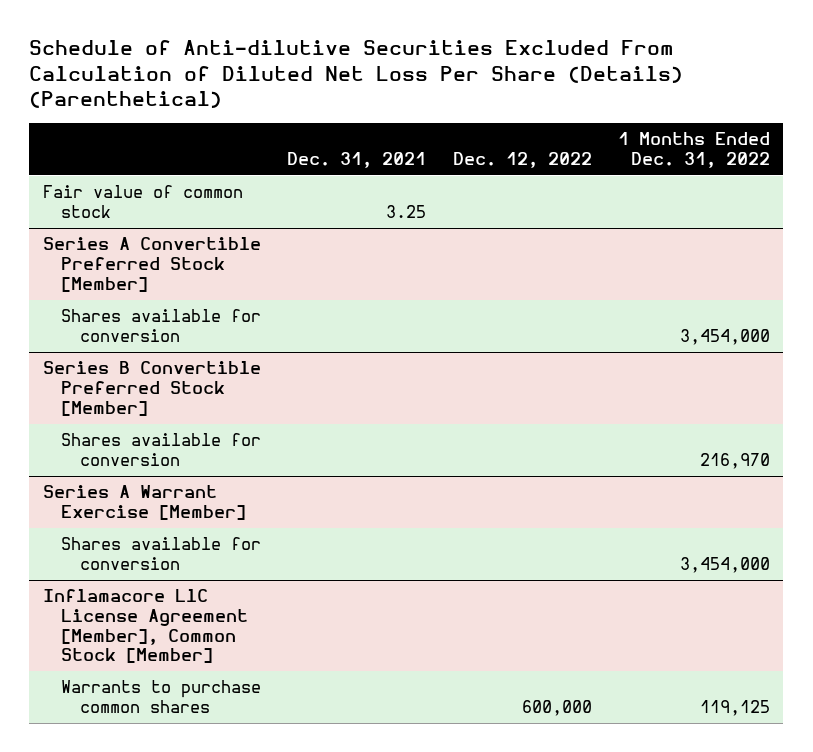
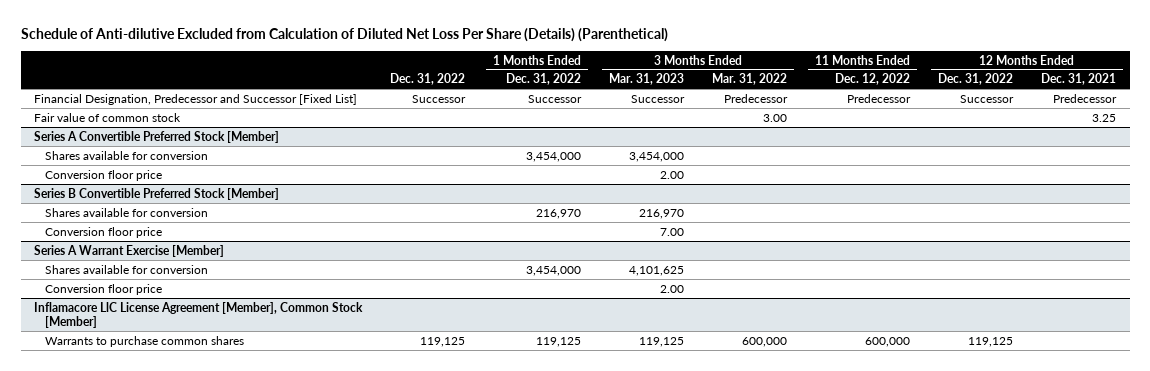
- Schedule of Anti-dilutive Securities Excluded From Calculation of Diluted Net Loss Per Share (Details) (Parenthetical)
+ Schedule of Anti-dilutive Excluded from Calculation of Diluted Net Loss Per Share (Details) (Parenthetical)
- | Dec. 31, 2021 | Dec. 12, 2022 | 1 Months Ended Dec. 31, 2022
+ | Dec. 31, 2022 | 1 Months Ended Dec. 31, 2022 | 3 Months Ended Mar. 31, 2023 | 3 Months Ended Mar. 31, 2022 | 11 Months Ended Dec. 12, 2022 | 12 Months Ended Dec. 31, 2022 | 12 Months Ended Dec. 31, 2021
+ Financial Designation, Predecessor and Successor [Fixed List] | Successor | Successor | Successor | Predecessor | Predecessor | Successor | Predecessor
@ Series A Convertible Preferred Stock [Member]
+ Conversion floor price | | | 2.00 | | | |
@ Series B Convertible Preferred Stock [Member]
+ Conversion floor price | | | 7.00 | | | |
@ Series A Warrant Exercise [Member]
+ Conversion floor price | | | 2.00 | | | |

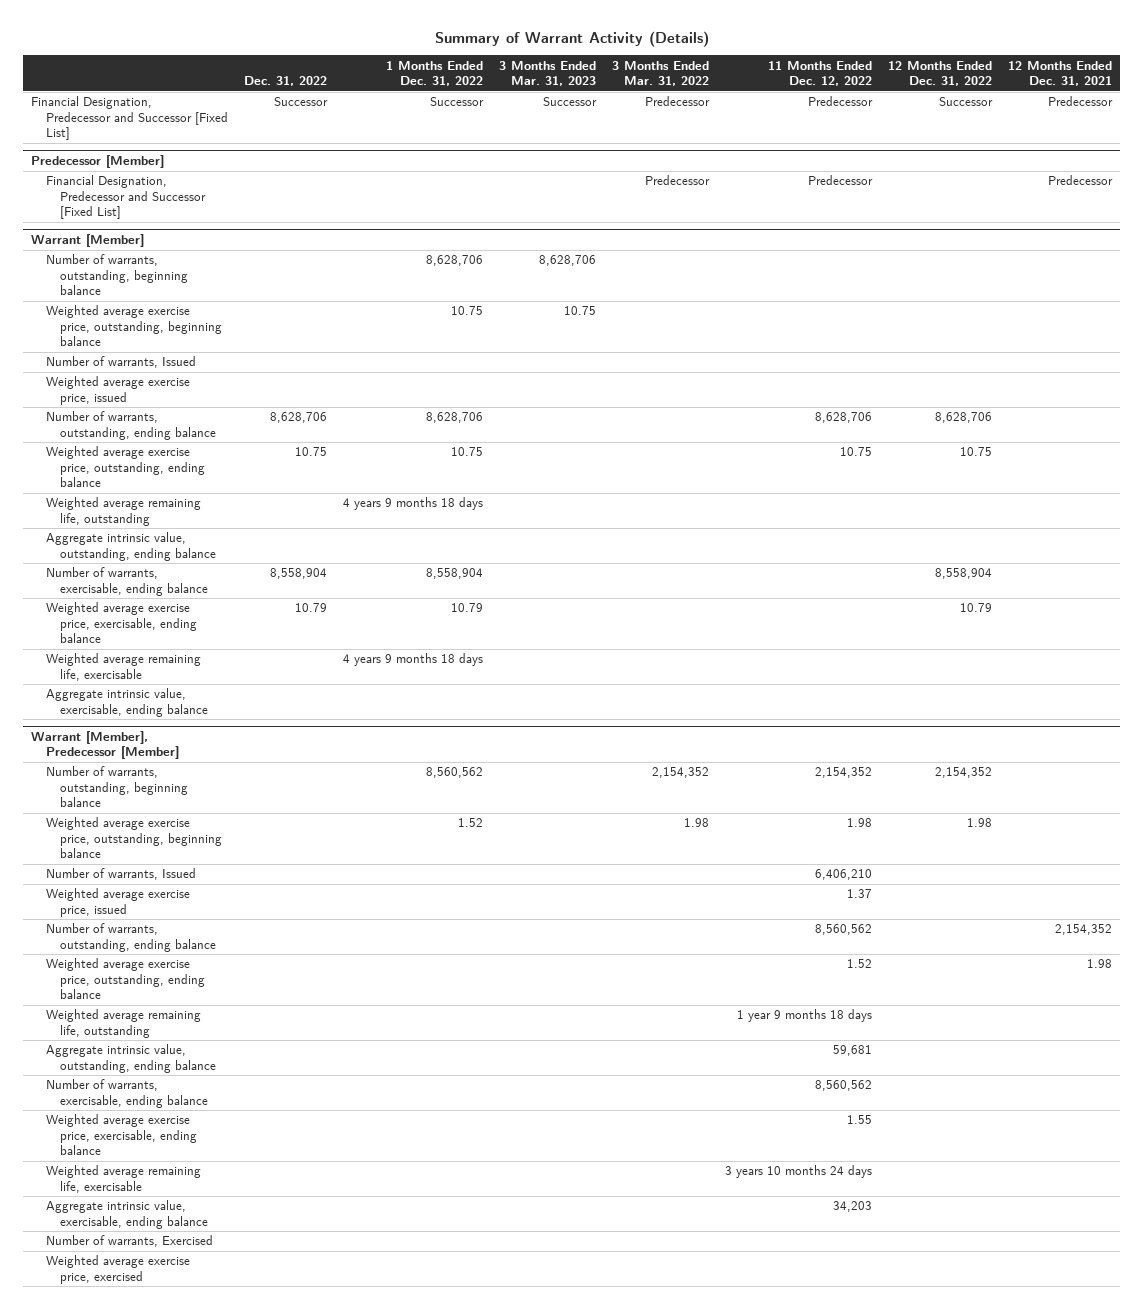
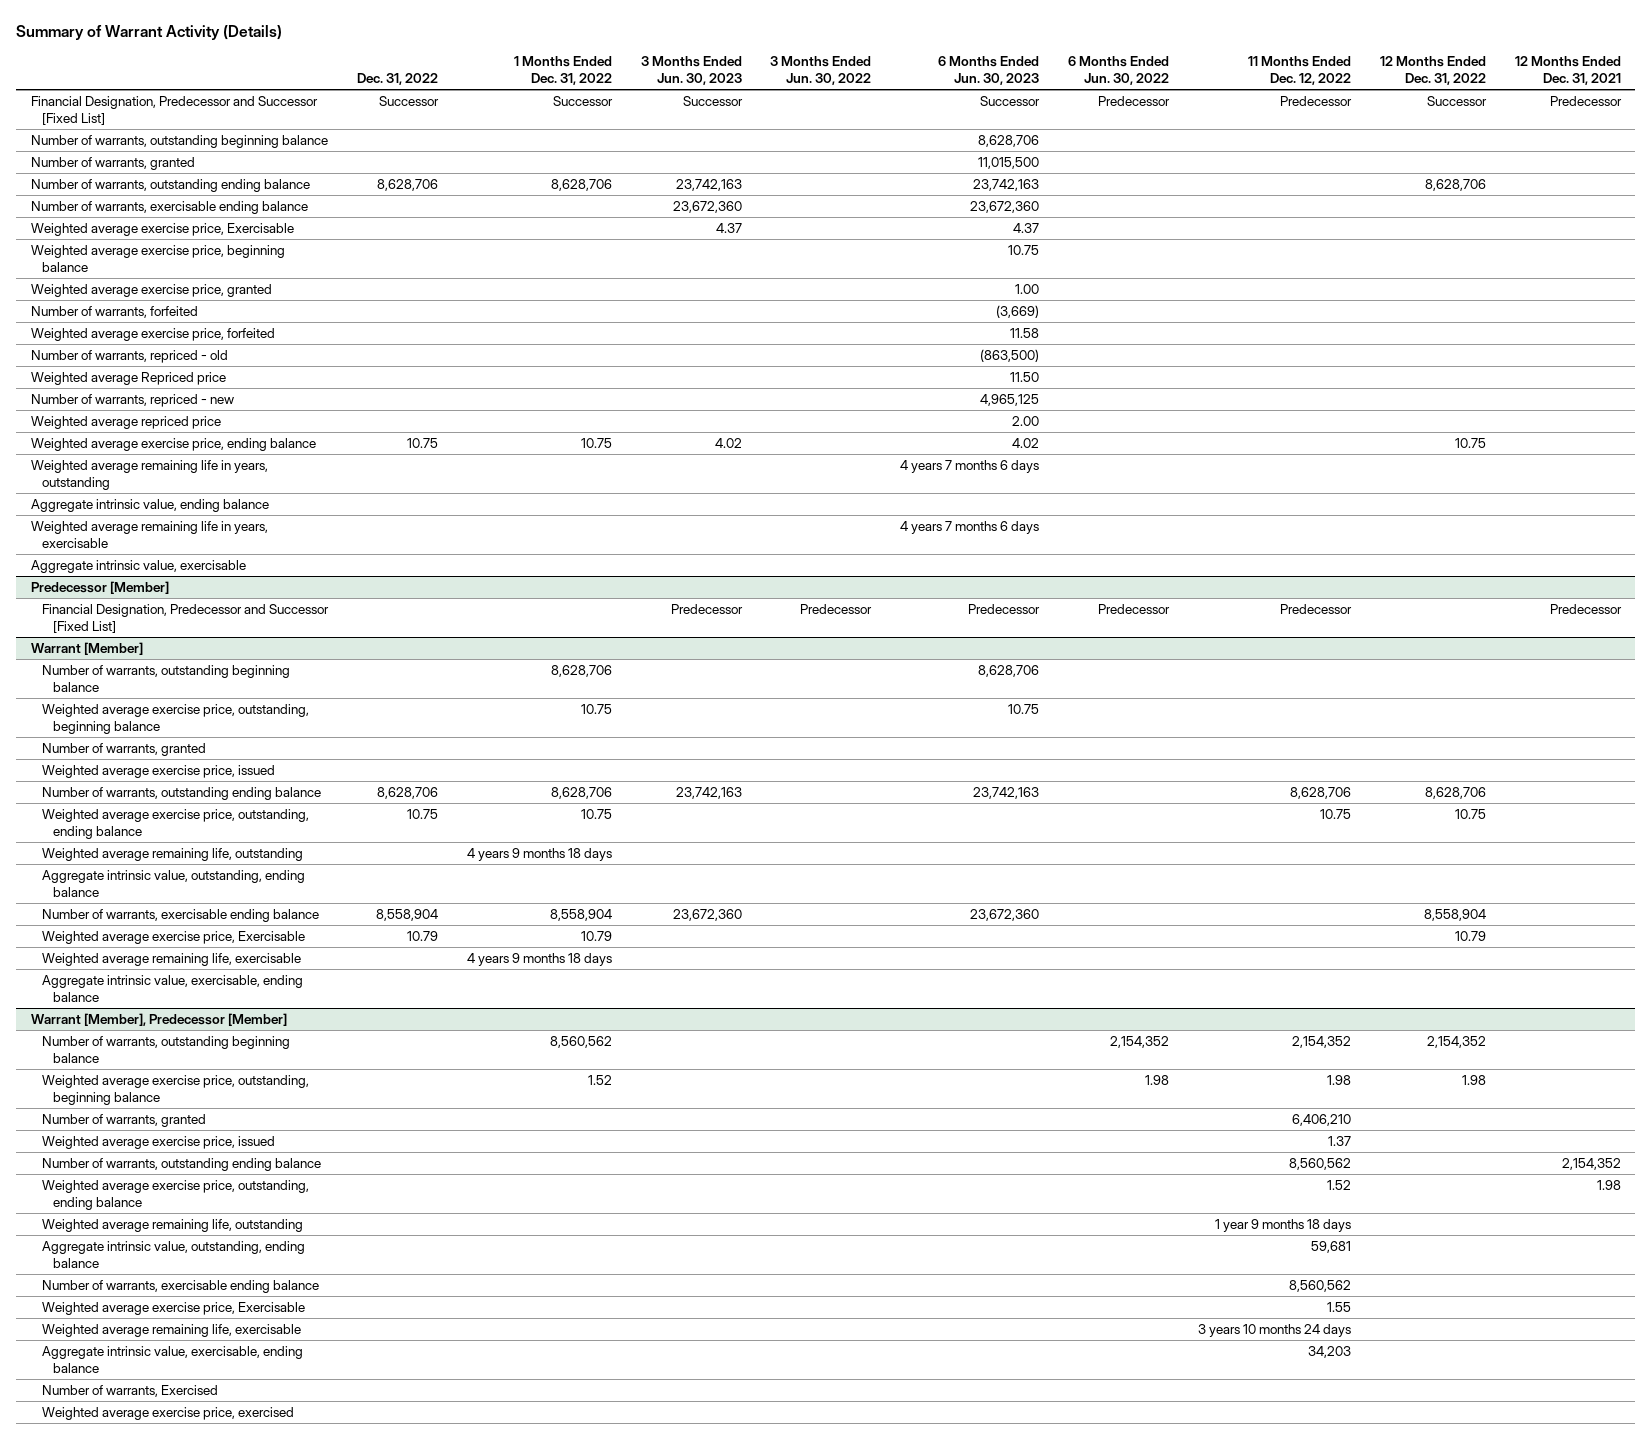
- | Dec. 31, 2022 | 1 Months Ended Dec. 31, 2022 | 3 Months Ended Mar. 31, 2023 | 3 Months Ended Mar. 31, 2022 | 11 Months Ended Dec. 12, 2022 | 12 Months Ended Dec. 31, 2022 | 12 Months Ended Dec. 31, 2021
+ | Dec. 31, 2022 | 1 Months Ended Dec. 31, 2022 | 3 Months Ended Jun. 30, 2023 | 3 Months Ended Jun. 30, 2022 | 6 Months Ended Jun. 30, 2023 | 6 Months Ended Jun. 30, 2022 | 11 Months Ended Dec. 12, 2022 | 12 Months Ended Dec. 31, 2022 | 12 Months Ended Dec. 31, 2021
+ Number of warrants, outstanding beginning balance | | | | | 8,628,706 | | | |
+ Number of warrants, granted | | | | | 11,015,500 | | | |
+ Number of warrants, outstanding ending balance | 8,628,706 | 8,628,706 | 23,742,163 | | 23,742,163 | | | 8,628,706 |
+ Number of warrants, exercisable ending balance | | | 23,672,360 | | 23,672,360 | | | |
+ Weighted average exercise price, Exercisable | | | 4.37 | | 4.37 | | | |
+ Weighted average exercise price, beginning balance | | | | | 10.75 | | | |
+ Weighted average exercise price, granted | | | | | 1.00 | | | |
+ Number of warrants, forfeited | | | | | (3,669) | | | |
+ Weighted average exercise price, forfeited | | | | | 11.58 | | | |
+ Number of warrants, repriced - old | | | | | (863,500) | | | |
+ Weighted average Repriced price | | | | | 11.50 | | | |
+ Number of warrants, repriced - new | | | | | 4,965,125 | | | |
+ Weighted average repriced price | | | | | 2.00 | | | |
+ Weighted average exercise price, ending balance | 10.75 | 10.75 | 4.02 | | 4.02 | | | 10.75 |
+ Weighted average remaining life in years, outstanding | | | | | 4 years 7 months 6 days | | | |
+ Aggregate intrinsic value, ending balance
+ Weighted average remaining life in years, exercisable | | | | | 4 years 7 months 6 days | | | |
+ Aggregate intrinsic value, exercisable
@ Warrant [Member]
- Number of warrants, outstanding, beginning balance | | 8,628,706 | 8,628,706 | | | |
+ Number of warrants, outstanding beginning balance | | 8,628,706 | | | 8,628,706 | | | |
- Number of warrants, Issued
+ Number of warrants, granted
- Number of warrants, outstanding, ending balance | 8,628,706 | 8,628,706 | | | 8,628,706 | 8,628,706 |
+ Number of warrants, outstanding ending balance | 8,628,706 | 8,628,706 | 23,742,163 | | 23,742,163 | | 8,628,706 | 8,628,706 |
- Number of warrants, exercisable, ending balance | 8,558,904 | 8,558,904 | | | | 8,558,904 |
- Weighted average exercise price, exercisable, ending balance | 10.79 | 10.79 | | | | 10.79 |
+ Number of warrants, exercisable ending balance | 8,558,904 | 8,558,904 | 23,672,360 | | 23,672,360 | | | 8,558,904 |
+ Weighted average exercise price, Exercisable | 10.79 | 10.79 | | | | | | 10.79 |
@ Warrant [Member], Predecessor [Member]
- Number of warrants, outstanding, beginning balance | | 8,560,562 | | 2,154,352 | 2,154,352 | 2,154,352 |
+ Number of warrants, outstanding beginning balance | | 8,560,562 | | | | 2,154,352 | 2,154,352 | 2,154,352 |
- Number of warrants, Issued | | | | | 6,406,210 | |
+ Number of warrants, granted | | | | | | | 6,406,210 | |
- Number of warrants, outstanding, ending balance | | | | | 8,560,562 | | 2,154,352
+ Number of warrants, outstanding ending balance | | | | | | | 8,560,562 | | 2,154,352
- Number of warrants, exercisable, ending balance | | | | | 8,560,562 | |
- Weighted average exercise price, exercisable, ending balance | | | | | 1.55 | |
+ Number of warrants, exercisable ending balance | | | | | | | 8,560,562 | |
+ Weighted average exercise price, Exercisable | | | | | | | 1.55 | |

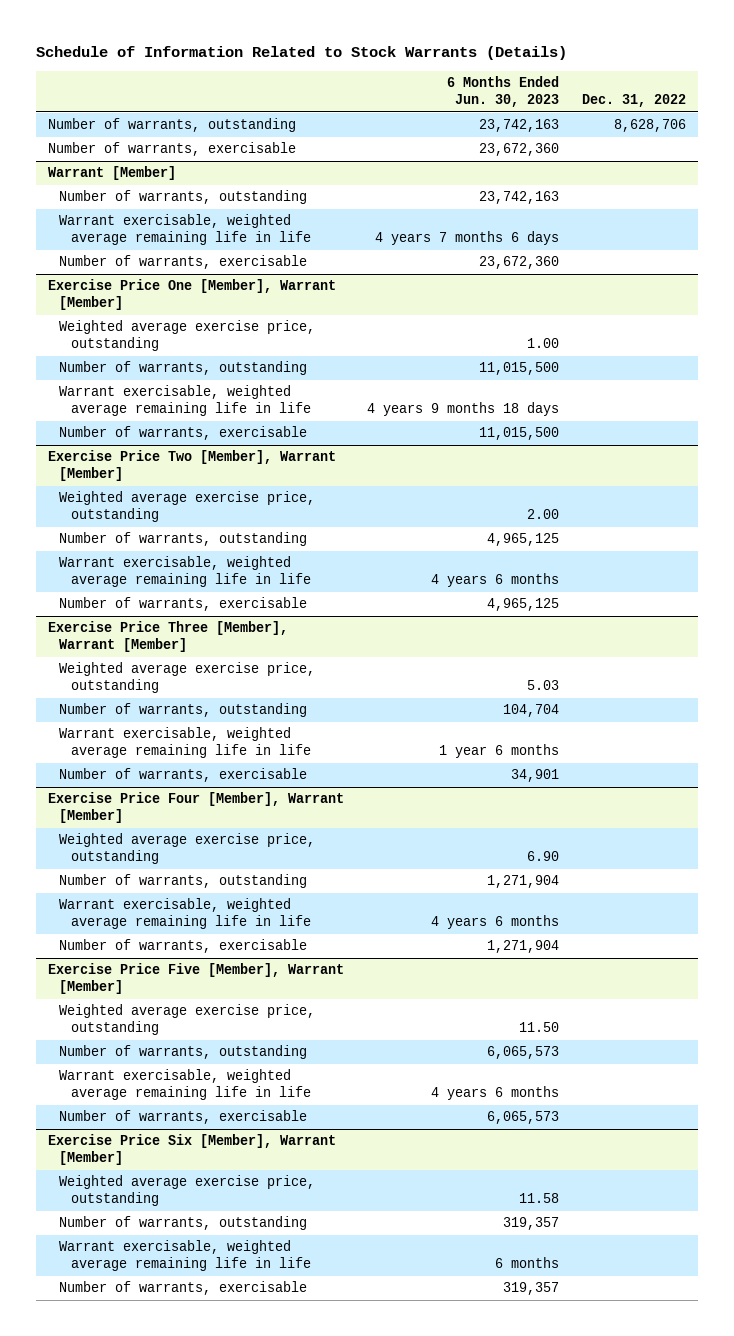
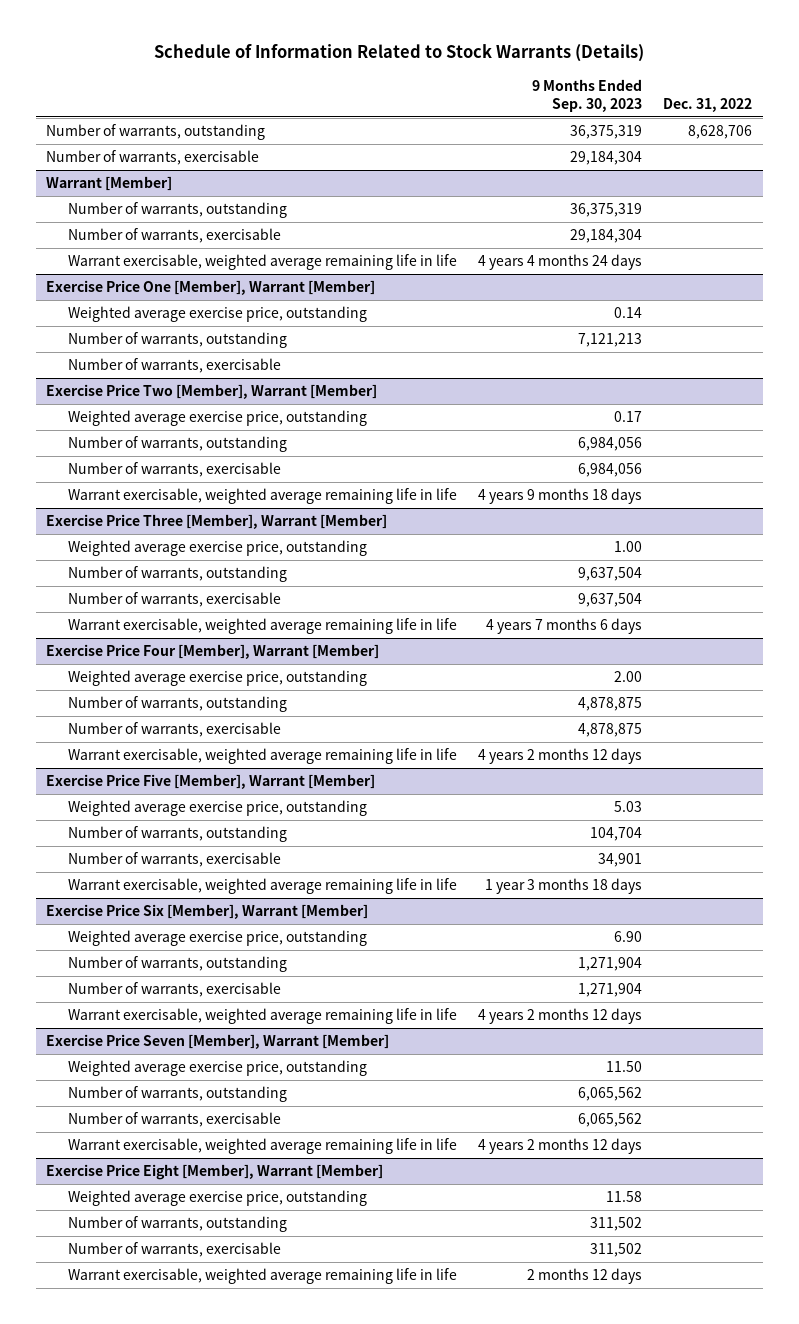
- | 6 Months Ended Jun. 30, 2023 | Dec. 31, 2022
+ | 9 Months Ended Sep. 30, 2023 | Dec. 31, 2022
@ Warrant [Member]
moved down: Warrant exercisable, weighted average remaining life in life | 4 years 4 months 24 days |
@ Exercise Price One [Member], Warrant [Member]
- Warrant exercisable, weighted average remaining life in life | 4 years 9 months 18 days |
@ Exercise Price Two [Member], Warrant [Member]
moved down: Warrant exercisable, weighted average remaining life in life | 4 years 9 months 18 days |
@ Exercise Price Three [Member], Warrant [Member]
moved down: Warrant exercisable, weighted average remaining life in life | 4 years 7 months 6 days |
@ Exercise Price Four [Member], Warrant [Member]
moved down: Warrant exercisable, weighted average remaining life in life | 4 years 2 months 12 days |
@ Exercise Price Five [Member], Warrant [Member]
moved down: Warrant exercisable, weighted average remaining life in life | 1 year 3 months 18 days |
@ Exercise Price Six [Member], Warrant [Member]
moved down: Warrant exercisable, weighted average remaining life in life | 4 years 2 months 12 days |
+ Exercise Price Seven [Member], Warrant [Member]
+ Weighted average exercise price, outstanding | 11.50 |
+ Number of warrants, outstanding | 6,065,562 |
+ Number of warrants, exercisable | 6,065,562 |
+ Warrant exercisable, weighted average remaining life in life | 4 years 2 months 12 days |
+ Exercise Price Eight [Member], Warrant [Member]
+ Weighted average exercise price, outstanding | 11.58 |
+ Number of warrants, outstanding | 311,502 |
+ Number of warrants, exercisable | 311,502 |
+ Warrant exercisable, weighted average remaining life in life | 2 months 12 days |

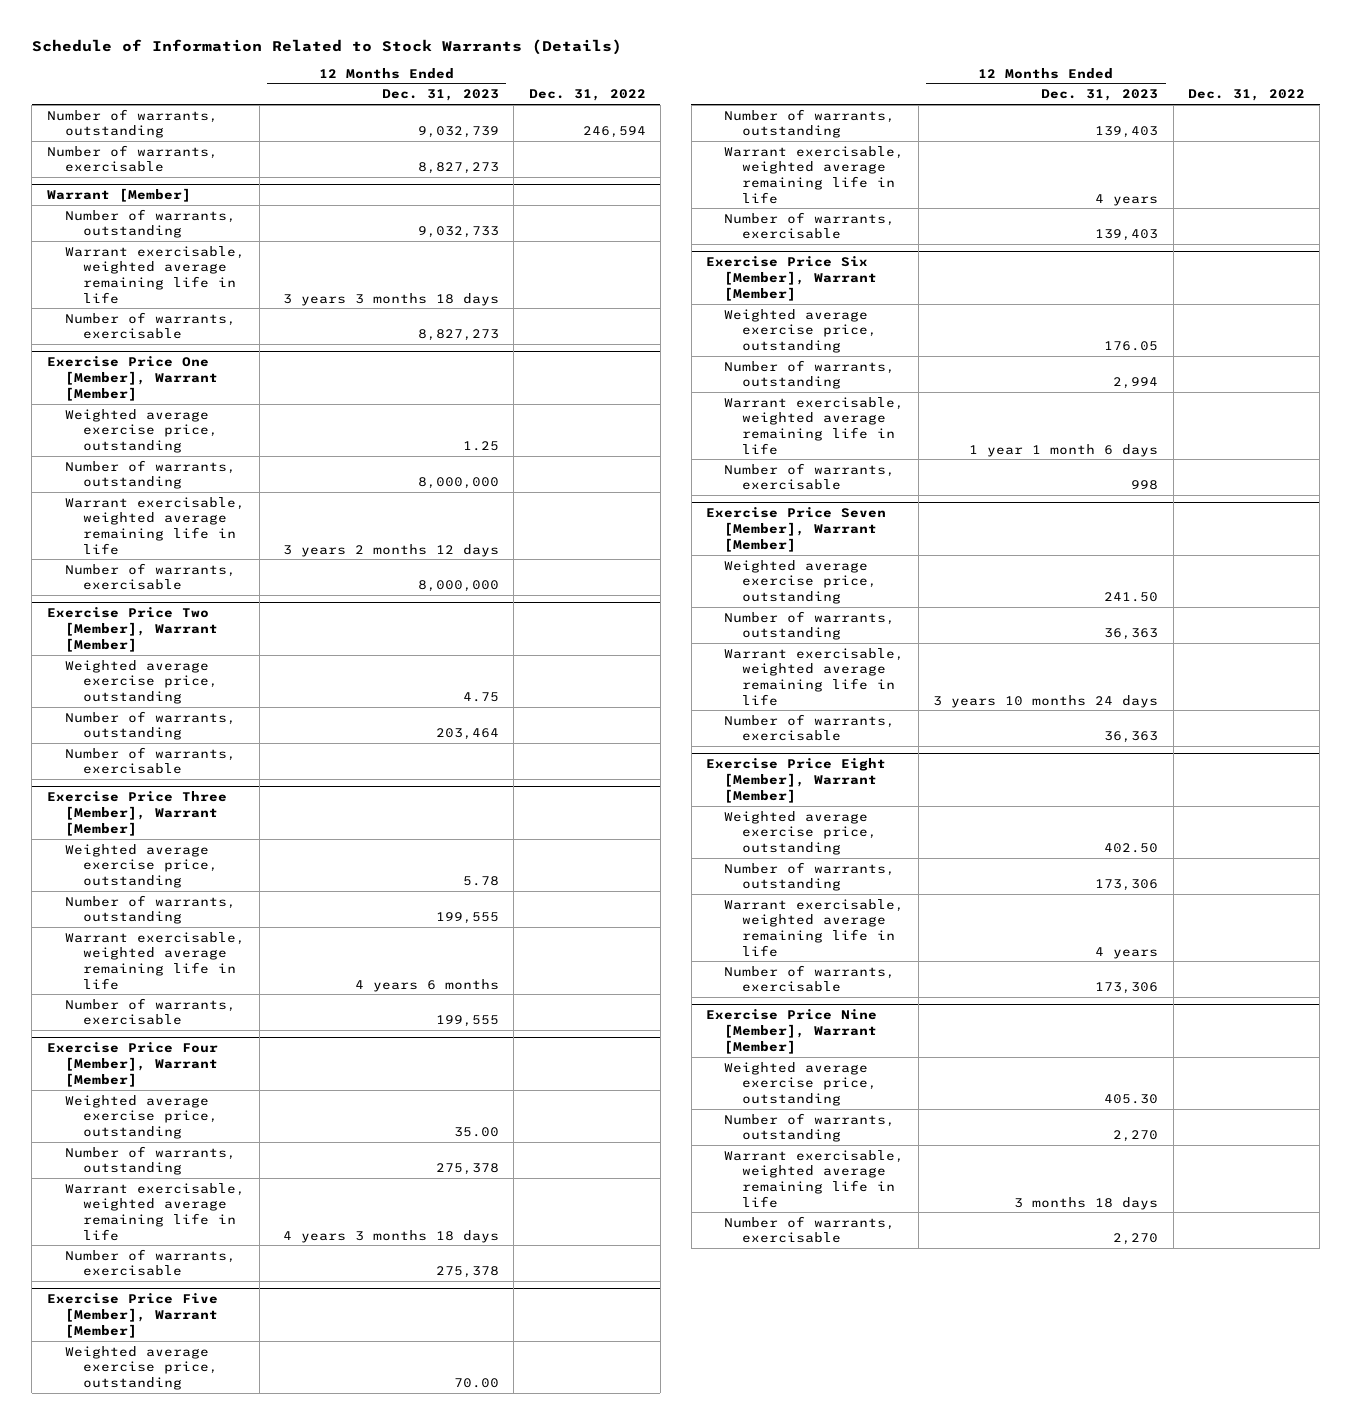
- | 9 Months Ended Sep. 30, 2023 | Dec. 31, 2022
+ | 12 Months Ended Dec. 31, 2023 | Dec. 31, 2022
- Number of warrants, outstanding | 36,375,319 | 8,628,706
+ Number of warrants, outstanding | 9,032,739 | 246,594
@ Warrant [Member]
moved down: Number of warrants, exercisable | 8,827,273 |
@ Exercise Price One [Member], Warrant [Member]
+ Warrant exercisable, weighted average remaining life in life | 3 years 2 months 12 days |
@ Exercise Price Two [Member], Warrant [Member]
- Warrant exercisable, weighted average remaining life in life | 4 years 9 months 18 days |
@ Exercise Price Three [Member], Warrant [Member]
moved down: Number of warrants, exercisable | 199,555 |
@ Exercise Price Four [Member], Warrant [Member]
moved down: Number of warrants, exercisable | 275,378 |
@ Exercise Price Five [Member], Warrant [Member]
moved down: Number of warrants, exercisable | 139,403 |
@ Exercise Price Six [Member], Warrant [Member]
moved down: Number of warrants, exercisable | 998 |
@ Exercise Price Seven [Member], Warrant [Member]
moved down: Number of warrants, exercisable | 36,363 |
@ Exercise Price Eight [Member], Warrant [Member]
moved down: Number of warrants, exercisable | 173,306 |
+ Exercise Price Nine [Member], Warrant [Member]
+ Weighted average exercise price, outstanding | 405.30 |
+ Number of warrants, outstanding | 2,270 |
+ Warrant exercisable, weighted average remaining life in life | 3 months 18 days |
+ Number of warrants, exercisable | 2,270 |

